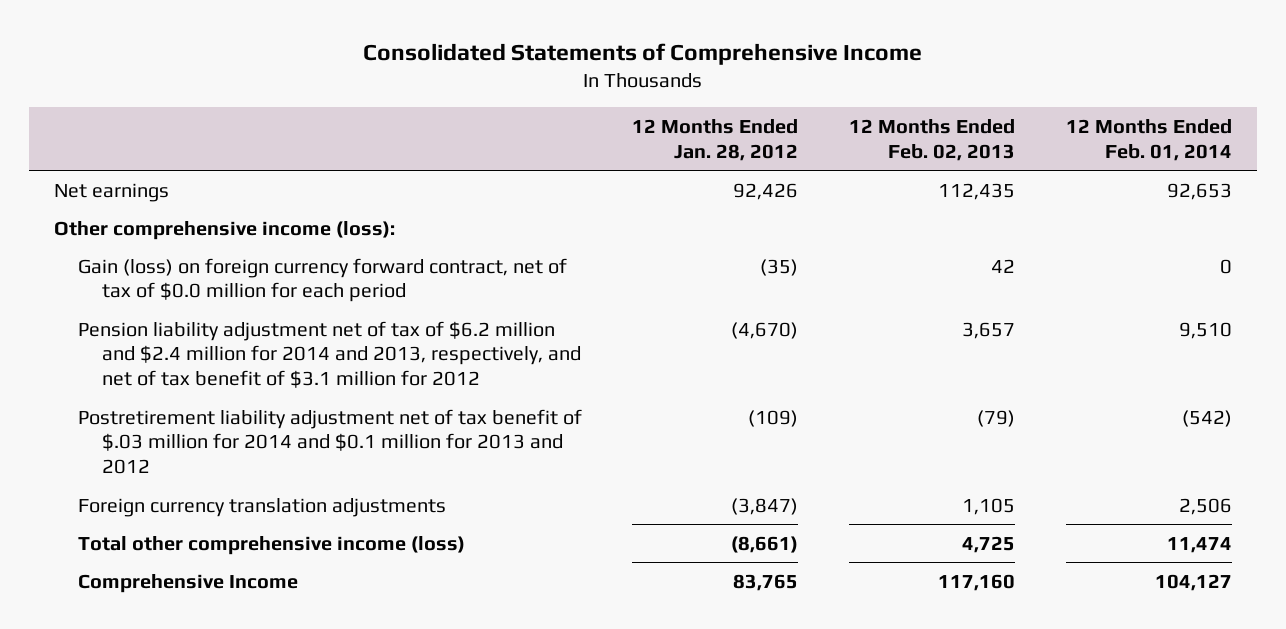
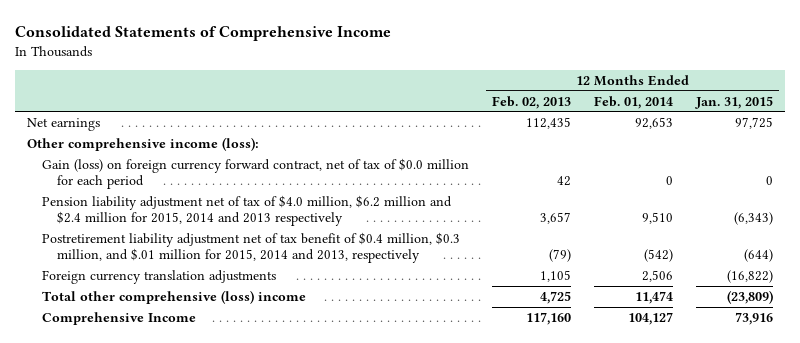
- | 12 Months Ended Jan. 28, 2012 | 12 Months Ended Feb. 02, 2013 | 12 Months Ended Feb. 01, 2014
+ | 12 Months Ended Feb. 02, 2013 | 12 Months Ended Feb. 01, 2014 | 12 Months Ended Jan. 31, 2015
- Pension liability adjustment net of tax of $6.2 million and $2.4 million for 2014 and 2013, respectively, and net of tax benefit of $3.1 million for 2012 | (4,670) | 3,657 | 9,510
- Postretirement liability adjustment net of tax benefit of $.03 million for 2014 and $0.1 million for 2013 and 2012 | (109) | (79) | (542)
+ Pension liability adjustment net of tax of $4.0 million, $6.2 million and $2.4 million for 2015, 2014 and 2013 respectively | 3,657 | 9,510 | (6,343)
+ Postretirement liability adjustment net of tax benefit of $0.4 million, $0.3 million, and $.01 million for 2015, 2014 and 2013, respectively | (79) | (542) | (644)
- Total other comprehensive income (loss) | (8,661) | 4,725 | 11,474
+ Total other comprehensive (loss) income | 4,725 | 11,474 | (23,809)

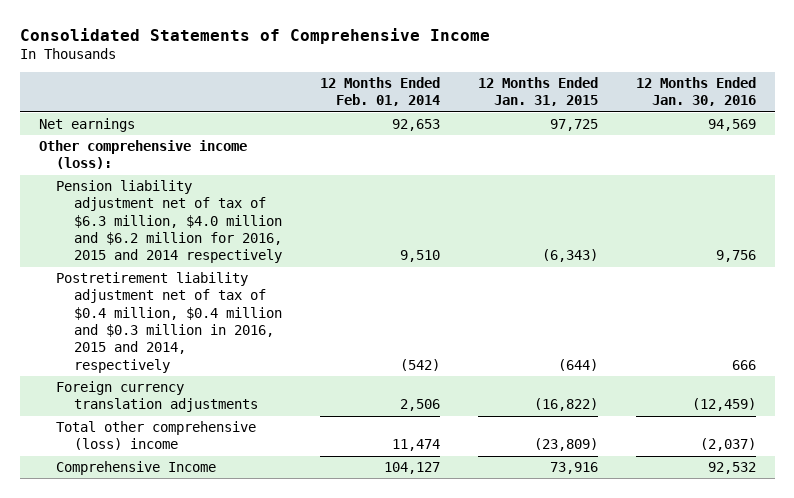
- | 12 Months Ended Feb. 02, 2013 | 12 Months Ended Feb. 01, 2014 | 12 Months Ended Jan. 31, 2015
+ | 12 Months Ended Feb. 01, 2014 | 12 Months Ended Jan. 31, 2015 | 12 Months Ended Jan. 30, 2016
- Gain (loss) on foreign currency forward contract, net of tax of $0.0 million for each period | 42 | 0 | 0
- Pension liability adjustment net of tax of $4.0 million, $6.2 million and $2.4 million for 2015, 2014 and 2013 respectively | 3,657 | 9,510 | (6,343)
- Postretirement liability adjustment net of tax benefit of $0.4 million, $0.3 million, and $.01 million for 2015, 2014 and 2013, respectively | (79) | (542) | (644)
+ Pension liability adjustment net of tax of $6.3 million, $4.0 million and $6.2 million for 2016, 2015 and 2014 respectively | 9,510 | (6,343) | 9,756
+ Postretirement liability adjustment net of tax of $0.4 million, $0.4 million and $0.3 million in 2016, 2015 and 2014, respectively | (542) | (644) | 666

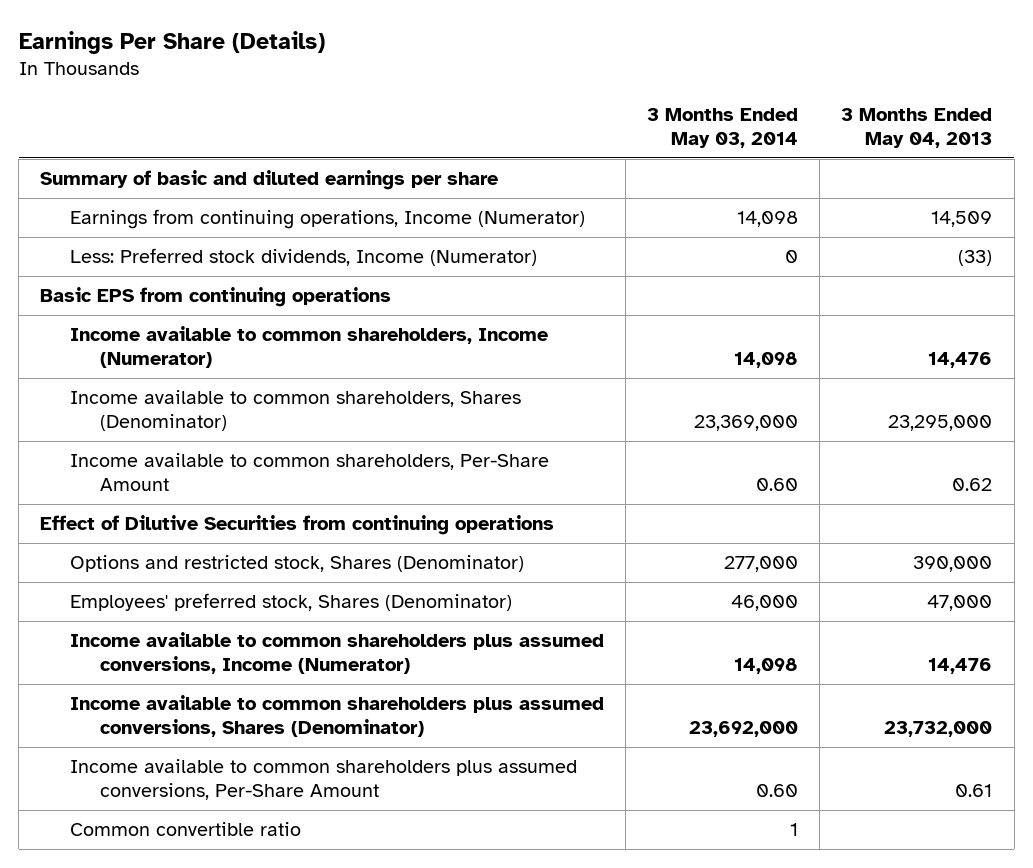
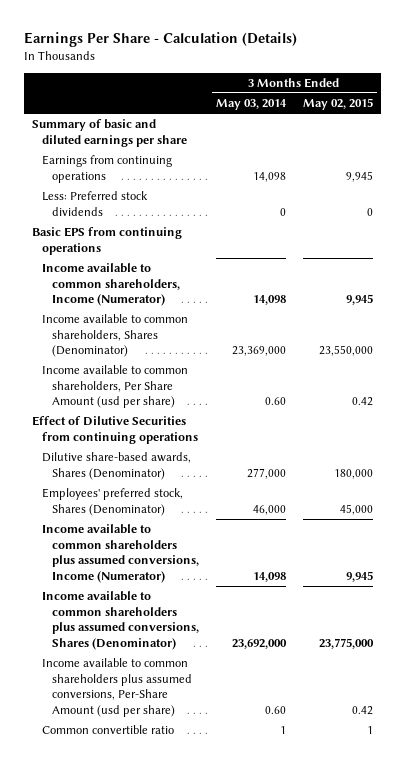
- Earnings Per Share (Details)
+ Earnings Per Share - Calculation (Details)
- | 3 Months Ended May 03, 2014 | 3 Months Ended May 04, 2013
+ | 3 Months Ended May 03, 2014 | 3 Months Ended May 02, 2015
- Earnings from continuing operations, Income (Numerator) | 14,098 | 14,509
- Less: Preferred stock dividends, Income (Numerator) | 0 | (33)
+ Earnings from continuing operations | 14,098 | 9,945
+ Less: Preferred stock dividends | 0 | 0
- Income available to common shareholders, Per-Share Amount | 0.60 | 0.62
+ Income available to common shareholders, Per Share Amount (usd per share) | 0.60 | 0.42
- Options and restricted stock, Shares (Denominator) | 277,000 | 390,000
+ Dilutive share-based awards, Shares (Denominator) | 277,000 | 180,000
- Income available to common shareholders plus assumed conversions, Per-Share Amount | 0.60 | 0.61
+ Income available to common shareholders plus assumed conversions, Per-Share Amount (usd per share) | 0.60 | 0.42

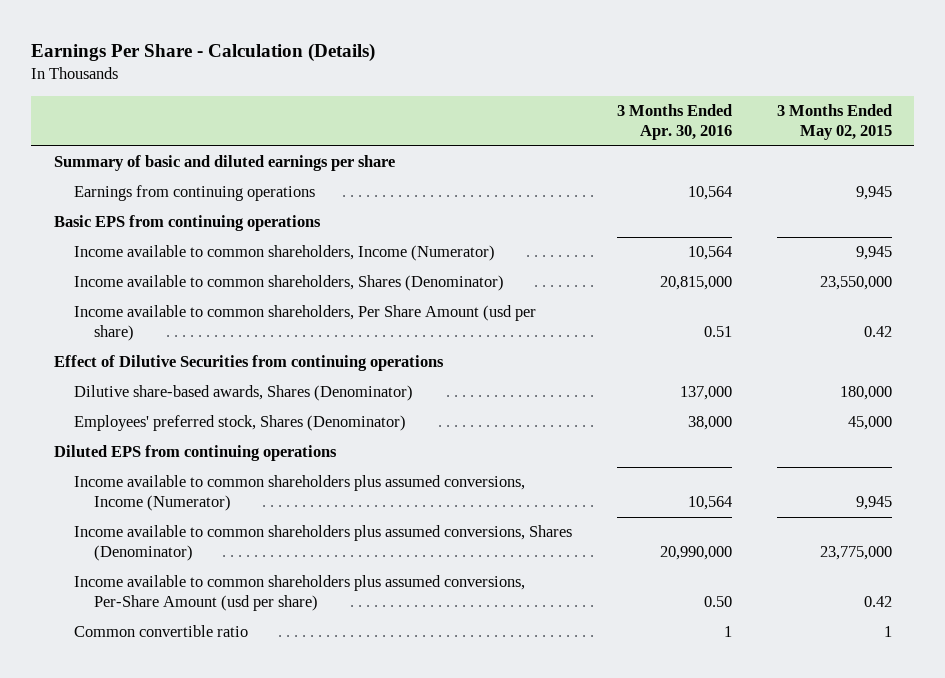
- | 3 Months Ended May 03, 2014 | 3 Months Ended May 02, 2015
+ | 3 Months Ended Apr. 30, 2016 | 3 Months Ended May 02, 2015
- Less: Preferred stock dividends | 0 | 0
+ Diluted EPS from continuing operations

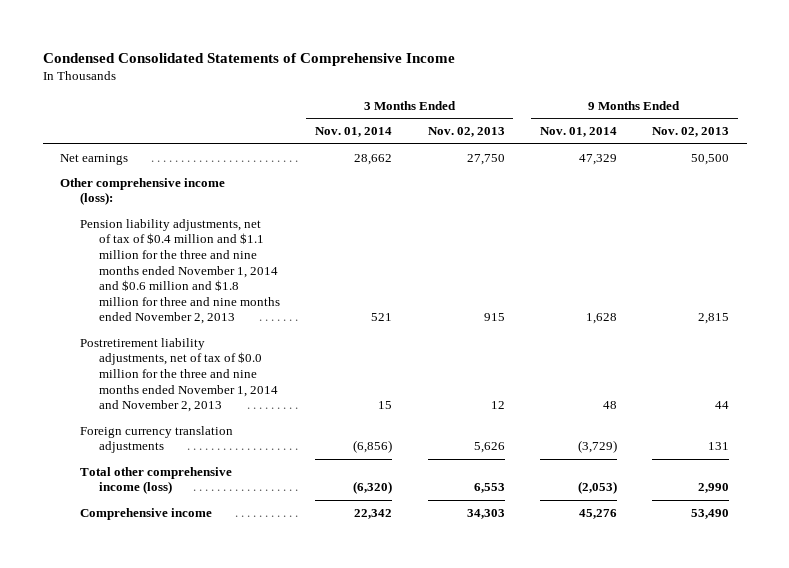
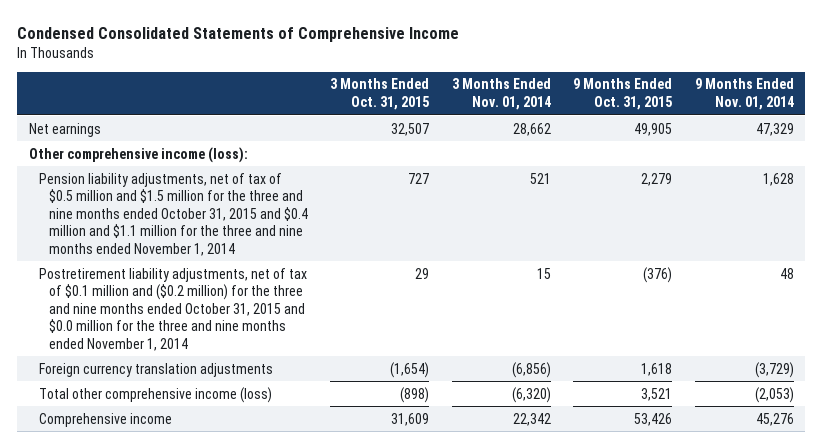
- | 3 Months Ended Nov. 01, 2014 | 3 Months Ended Nov. 02, 2013 | 9 Months Ended Nov. 01, 2014 | 9 Months Ended Nov. 02, 2013
+ | 3 Months Ended Oct. 31, 2015 | 3 Months Ended Nov. 01, 2014 | 9 Months Ended Oct. 31, 2015 | 9 Months Ended Nov. 01, 2014
- Pension liability adjustments, net of tax of $0.4 million and $1.1 million for the three and nine months ended November 1, 2014 and $0.6 million and $1.8 million for three and nine months ended November 2, 2013 | 521 | 915 | 1,628 | 2,815
- Postretirement liability adjustments, net of tax of $0.0 million for the three and nine months ended November 1, 2014 and November 2, 2013 | 15 | 12 | 48 | 44
+ Pension liability adjustments, net of tax of $0.5 million and $1.5 million for the three and nine months ended October 31, 2015 and $0.4 million and $1.1 million for the three and nine months ended November 1, 2014 | 727 | 521 | 2,279 | 1,628
+ Postretirement liability adjustments, net of tax of $0.1 million and ($0.2 million) for the three and nine months ended October 31, 2015 and $0.0 million for the three and nine months ended November 1, 2014 | 29 | 15 | (376) | 48

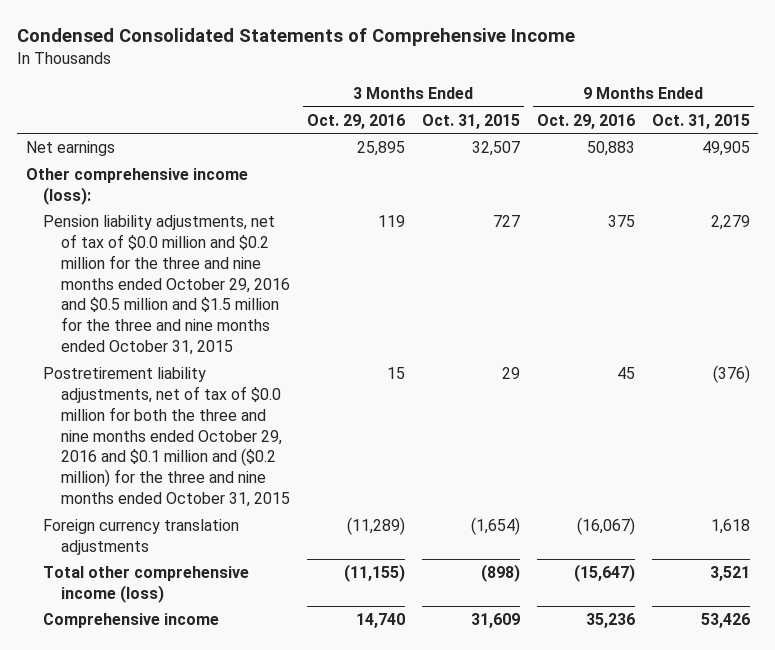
- | 3 Months Ended Oct. 31, 2015 | 3 Months Ended Nov. 01, 2014 | 9 Months Ended Oct. 31, 2015 | 9 Months Ended Nov. 01, 2014
+ | 3 Months Ended Oct. 29, 2016 | 3 Months Ended Oct. 31, 2015 | 9 Months Ended Oct. 29, 2016 | 9 Months Ended Oct. 31, 2015
- Pension liability adjustments, net of tax of $0.5 million and $1.5 million for the three and nine months ended October 31, 2015 and $0.4 million and $1.1 million for the three and nine months ended November 1, 2014 | 727 | 521 | 2,279 | 1,628
- Postretirement liability adjustments, net of tax of $0.1 million and ($0.2 million) for the three and nine months ended October 31, 2015 and $0.0 million for the three and nine months ended November 1, 2014 | 29 | 15 | (376) | 48
+ Pension liability adjustments, net of tax of $0.0 million and $0.2 million for the three and nine months ended October 29, 2016 and $0.5 million and $1.5 million for the three and nine months ended October 31, 2015 | 119 | 727 | 375 | 2,279
+ Postretirement liability adjustments, net of tax of $0.0 million for both the three and nine months ended October 29, 2016 and $0.1 million and ($0.2 million) for the three and nine months ended October 31, 2015 | 15 | 29 | 45 | (376)

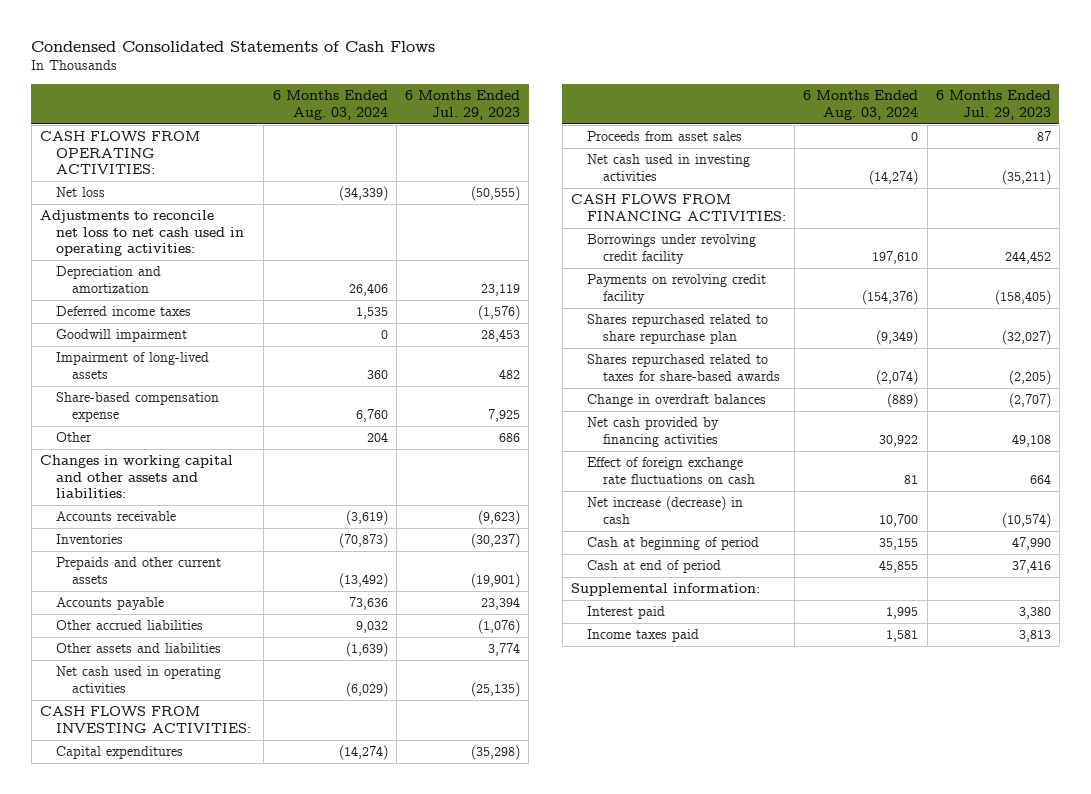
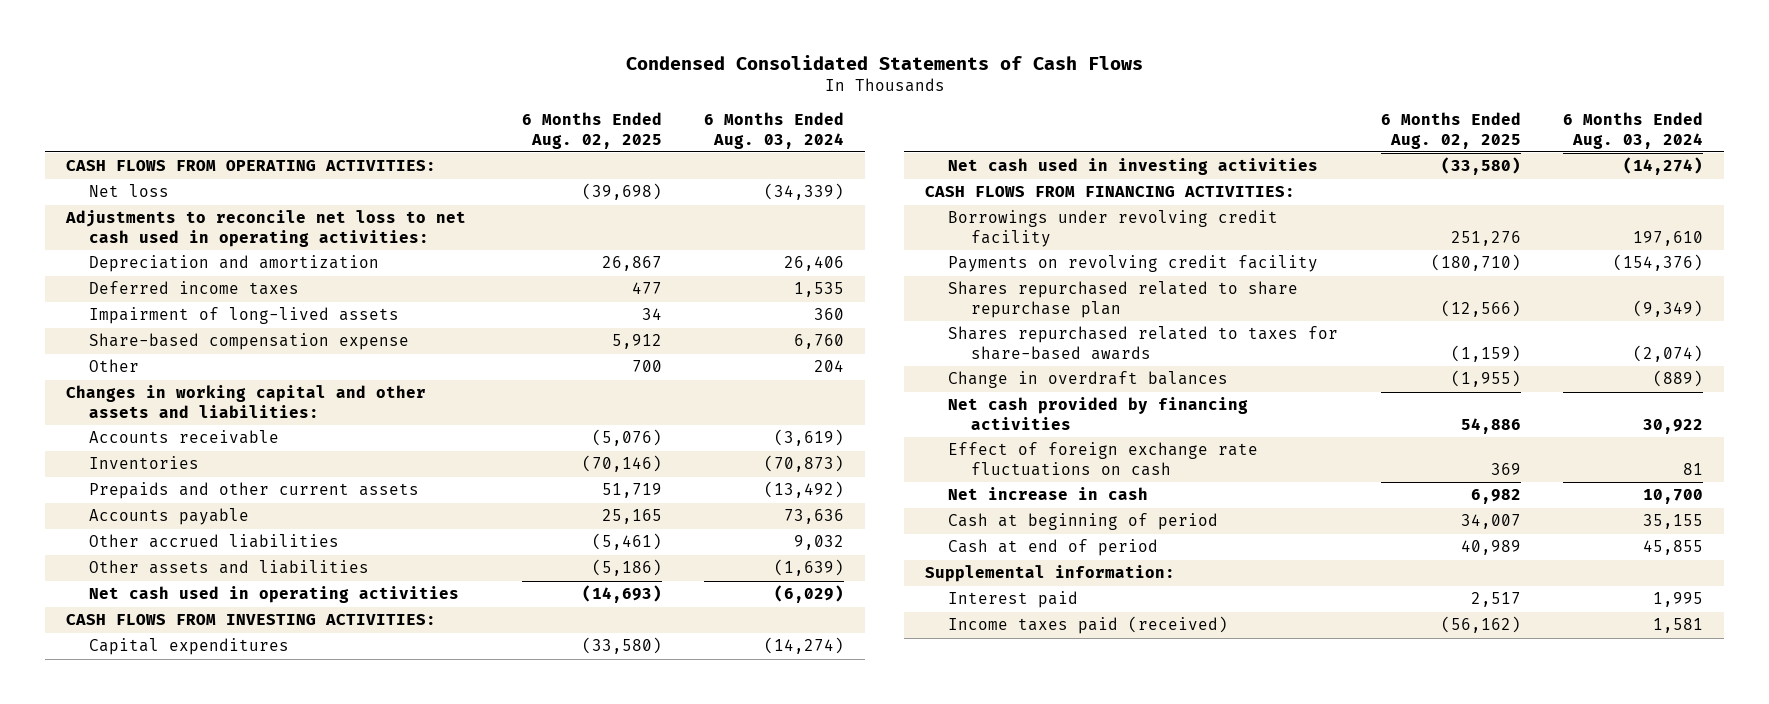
- | 6 Months Ended Aug. 03, 2024 | 6 Months Ended Jul. 29, 2023
+ | 6 Months Ended Aug. 02, 2025 | 6 Months Ended Aug. 03, 2024
- Goodwill impairment | 0 | 28,453
- Proceeds from asset sales | 0 | 87
- Net increase (decrease) in cash | 10,700 | (10,574)
+ Net increase in cash | 6,982 | 10,700
- Income taxes paid | 1,581 | 3,813
+ Income taxes paid (received) | (56,162) | 1,581

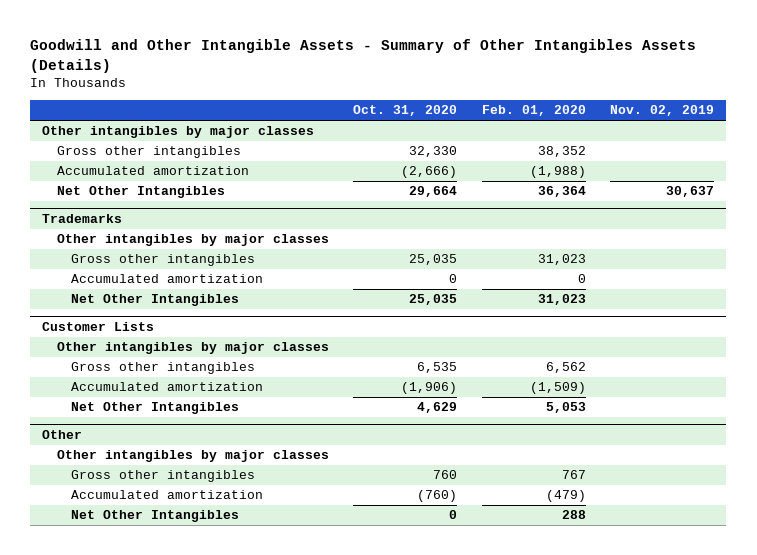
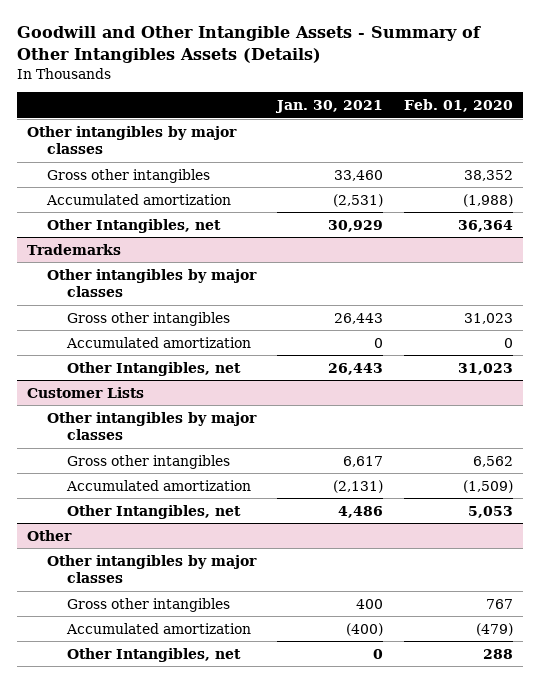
- | Oct. 31, 2020 | Feb. 01, 2020 | Nov. 02, 2019
+ | Jan. 30, 2021 | Feb. 01, 2020
- Net Other Intangibles | 29,664 | 36,364 | 30,637
+ Other Intangibles, net | 30,929 | 36,364
@ Trademarks
- Net Other Intangibles | 25,035 | 31,023 |
+ Other Intangibles, net | 26,443 | 31,023
@ Customer Lists
- Net Other Intangibles | 4,629 | 5,053 |
+ Other Intangibles, net | 4,486 | 5,053
@ Other
- Net Other Intangibles | 0 | 288 |
+ Other Intangibles, net | 0 | 288

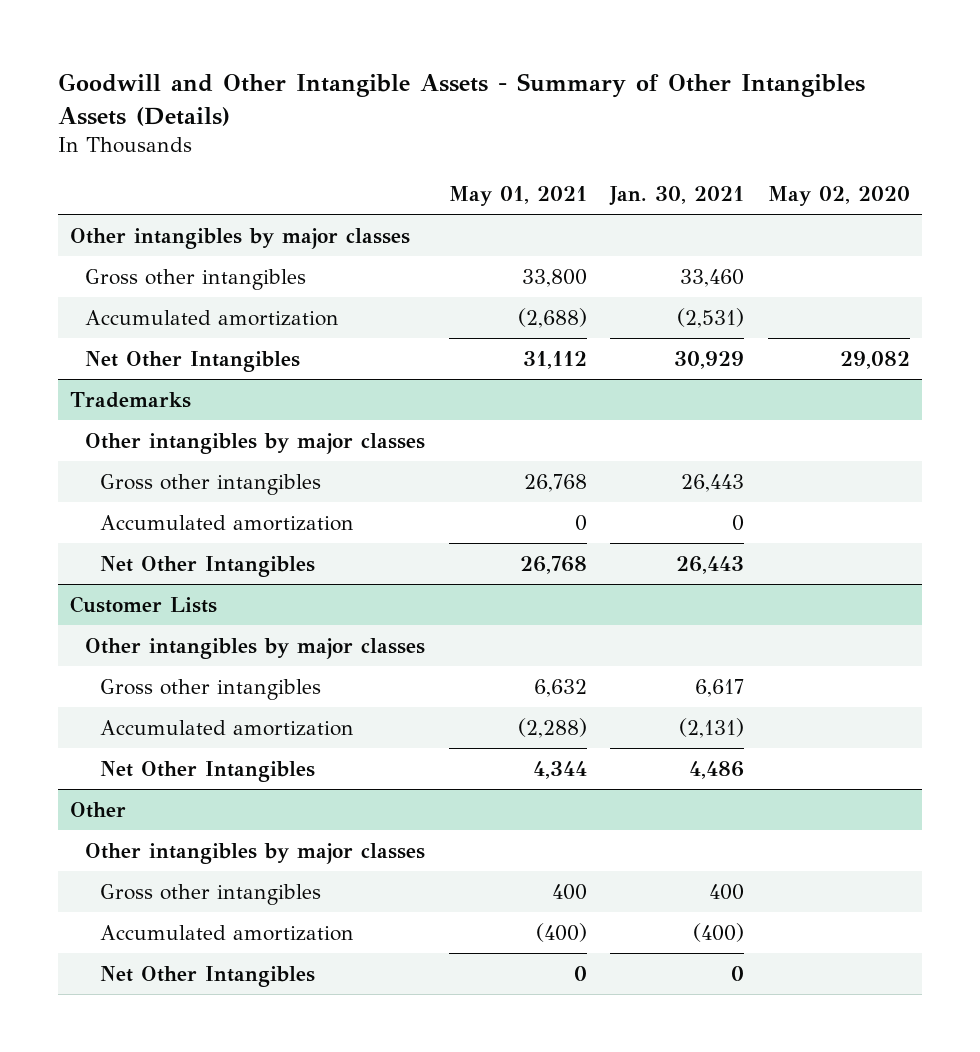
- | Jan. 30, 2021 | Feb. 01, 2020
+ | May 01, 2021 | Jan. 30, 2021 | May 02, 2020
- Other Intangibles, net | 30,929 | 36,364
+ Net Other Intangibles | 31,112 | 30,929 | 29,082
@ Trademarks
- Other Intangibles, net | 26,443 | 31,023
+ Net Other Intangibles | 26,768 | 26,443 |
@ Customer Lists
- Other Intangibles, net | 4,486 | 5,053
+ Net Other Intangibles | 4,344 | 4,486 |
@ Other
- Other Intangibles, net | 0 | 288
+ Net Other Intangibles | 0 | 0 |

